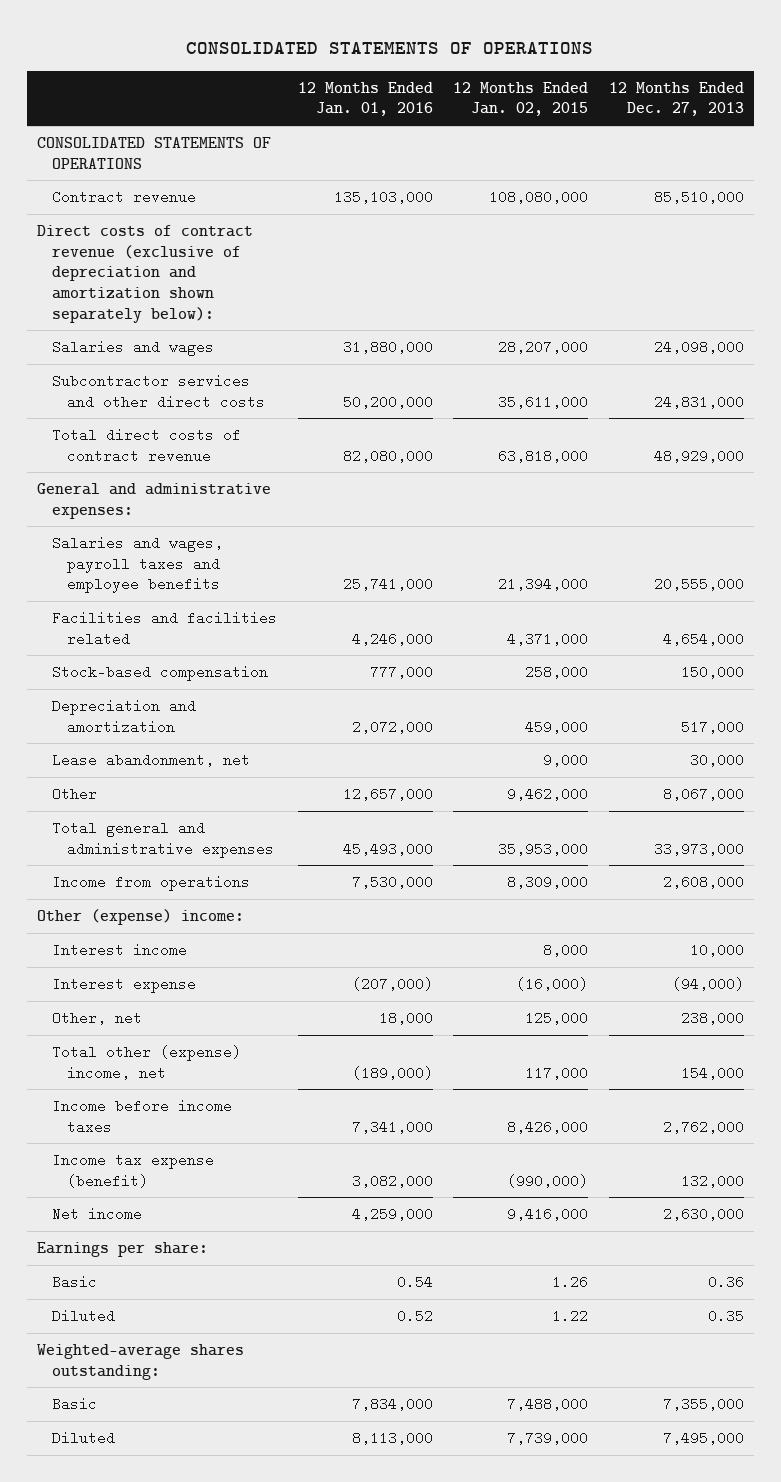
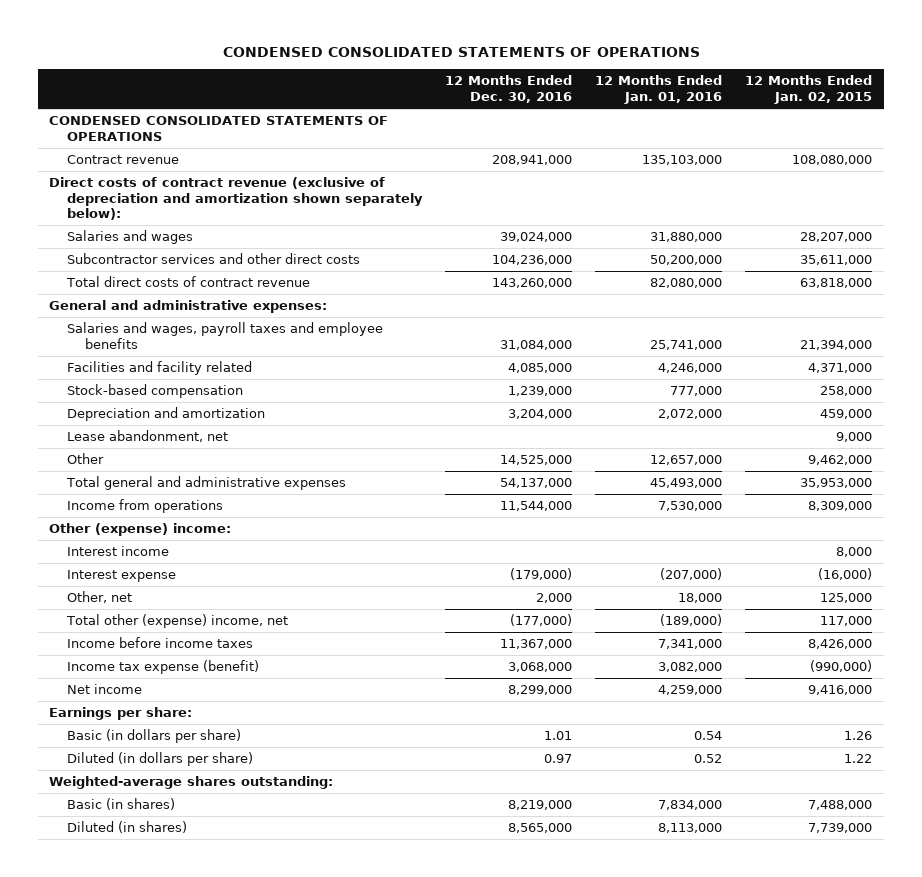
- CONSOLIDATED STATEMENTS OF OPERATIONS
+ CONDENSED CONSOLIDATED STATEMENTS OF OPERATIONS
- | 12 Months Ended Jan. 01, 2016 | 12 Months Ended Jan. 02, 2015 | 12 Months Ended Dec. 27, 2013
+ | 12 Months Ended Dec. 30, 2016 | 12 Months Ended Jan. 01, 2016 | 12 Months Ended Jan. 02, 2015
- CONSOLIDATED STATEMENTS OF OPERATIONS
+ CONDENSED CONSOLIDATED STATEMENTS OF OPERATIONS
- Facilities and facilities related | 4,246,000 | 4,371,000 | 4,654,000
+ Facilities and facility related | 4,085,000 | 4,246,000 | 4,371,000
- Basic | 0.54 | 1.26 | 0.36
- Diluted | 0.52 | 1.22 | 0.35
+ Basic (in dollars per share) | 1.01 | 0.54 | 1.26
+ Diluted (in dollars per share) | 0.97 | 0.52 | 1.22
- Basic | 7,834,000 | 7,488,000 | 7,355,000
- Diluted | 8,113,000 | 7,739,000 | 7,495,000
+ Basic (in shares) | 8,219,000 | 7,834,000 | 7,488,000
+ Diluted (in shares) | 8,565,000 | 8,113,000 | 7,739,000

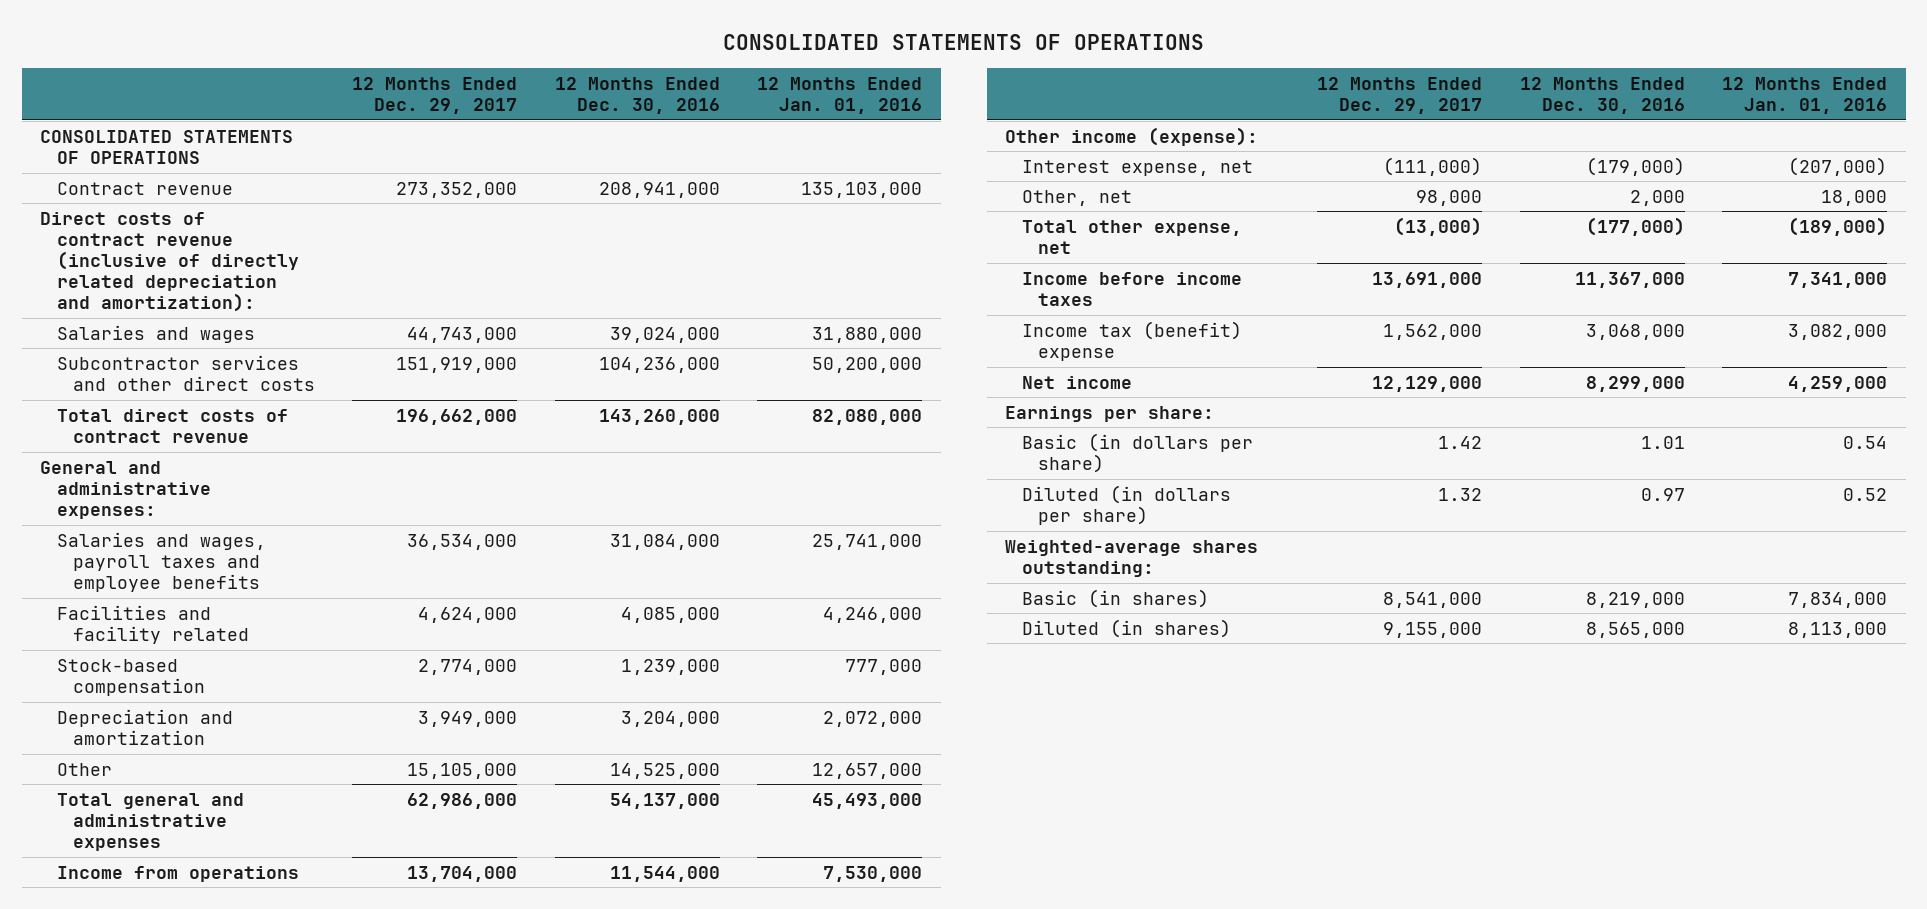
- CONDENSED CONSOLIDATED STATEMENTS OF OPERATIONS
+ CONSOLIDATED STATEMENTS OF OPERATIONS
- | 12 Months Ended Dec. 30, 2016 | 12 Months Ended Jan. 01, 2016 | 12 Months Ended Jan. 02, 2015
+ | 12 Months Ended Dec. 29, 2017 | 12 Months Ended Dec. 30, 2016 | 12 Months Ended Jan. 01, 2016
- CONDENSED CONSOLIDATED STATEMENTS OF OPERATIONS
+ CONSOLIDATED STATEMENTS OF OPERATIONS
- Direct costs of contract revenue (exclusive of depreciation and amortization shown separately below):
+ Direct costs of contract revenue (inclusive of directly related depreciation and amortization):
- Lease abandonment, net | | | 9,000
- Other (expense) income:
- Interest income | | | 8,000
- Interest expense | (179,000) | (207,000) | (16,000)
+ Other income (expense):
+ Interest expense, net | (111,000) | (179,000) | (207,000)
- Total other (expense) income, net | (177,000) | (189,000) | 117,000
+ Total other expense, net | (13,000) | (177,000) | (189,000)
- Income tax expense (benefit) | 3,068,000 | 3,082,000 | (990,000)
+ Income tax (benefit) expense | 1,562,000 | 3,068,000 | 3,082,000

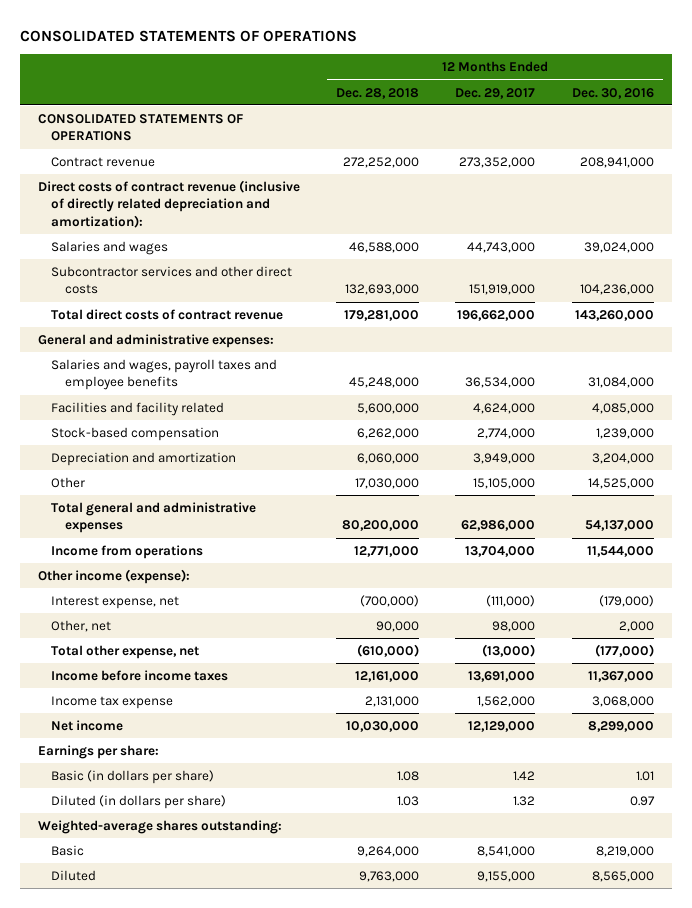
- | 12 Months Ended Dec. 29, 2017 | 12 Months Ended Dec. 30, 2016 | 12 Months Ended Jan. 01, 2016
+ | 12 Months Ended Dec. 28, 2018 | 12 Months Ended Dec. 29, 2017 | 12 Months Ended Dec. 30, 2016
- Income tax (benefit) expense | 1,562,000 | 3,068,000 | 3,082,000
+ Income tax expense | 2,131,000 | 1,562,000 | 3,068,000
- Basic (in shares) | 8,541,000 | 8,219,000 | 7,834,000
- Diluted (in shares) | 9,155,000 | 8,565,000 | 8,113,000
+ Basic | 9,264,000 | 8,541,000 | 8,219,000
+ Diluted | 9,763,000 | 9,155,000 | 8,565,000

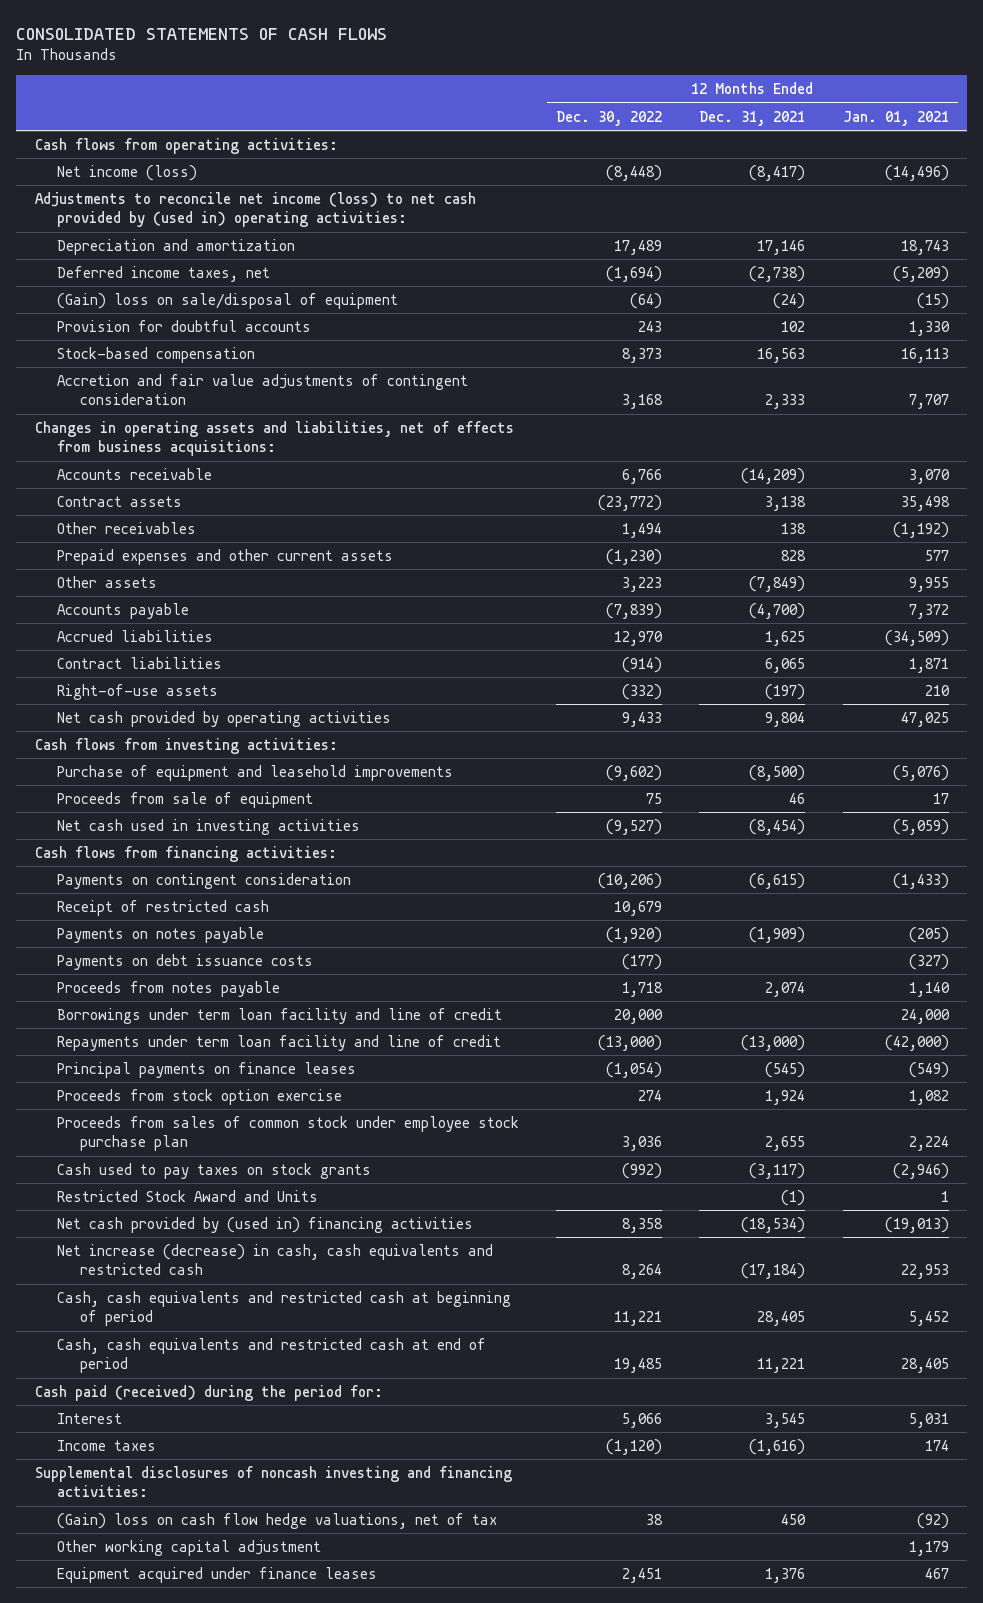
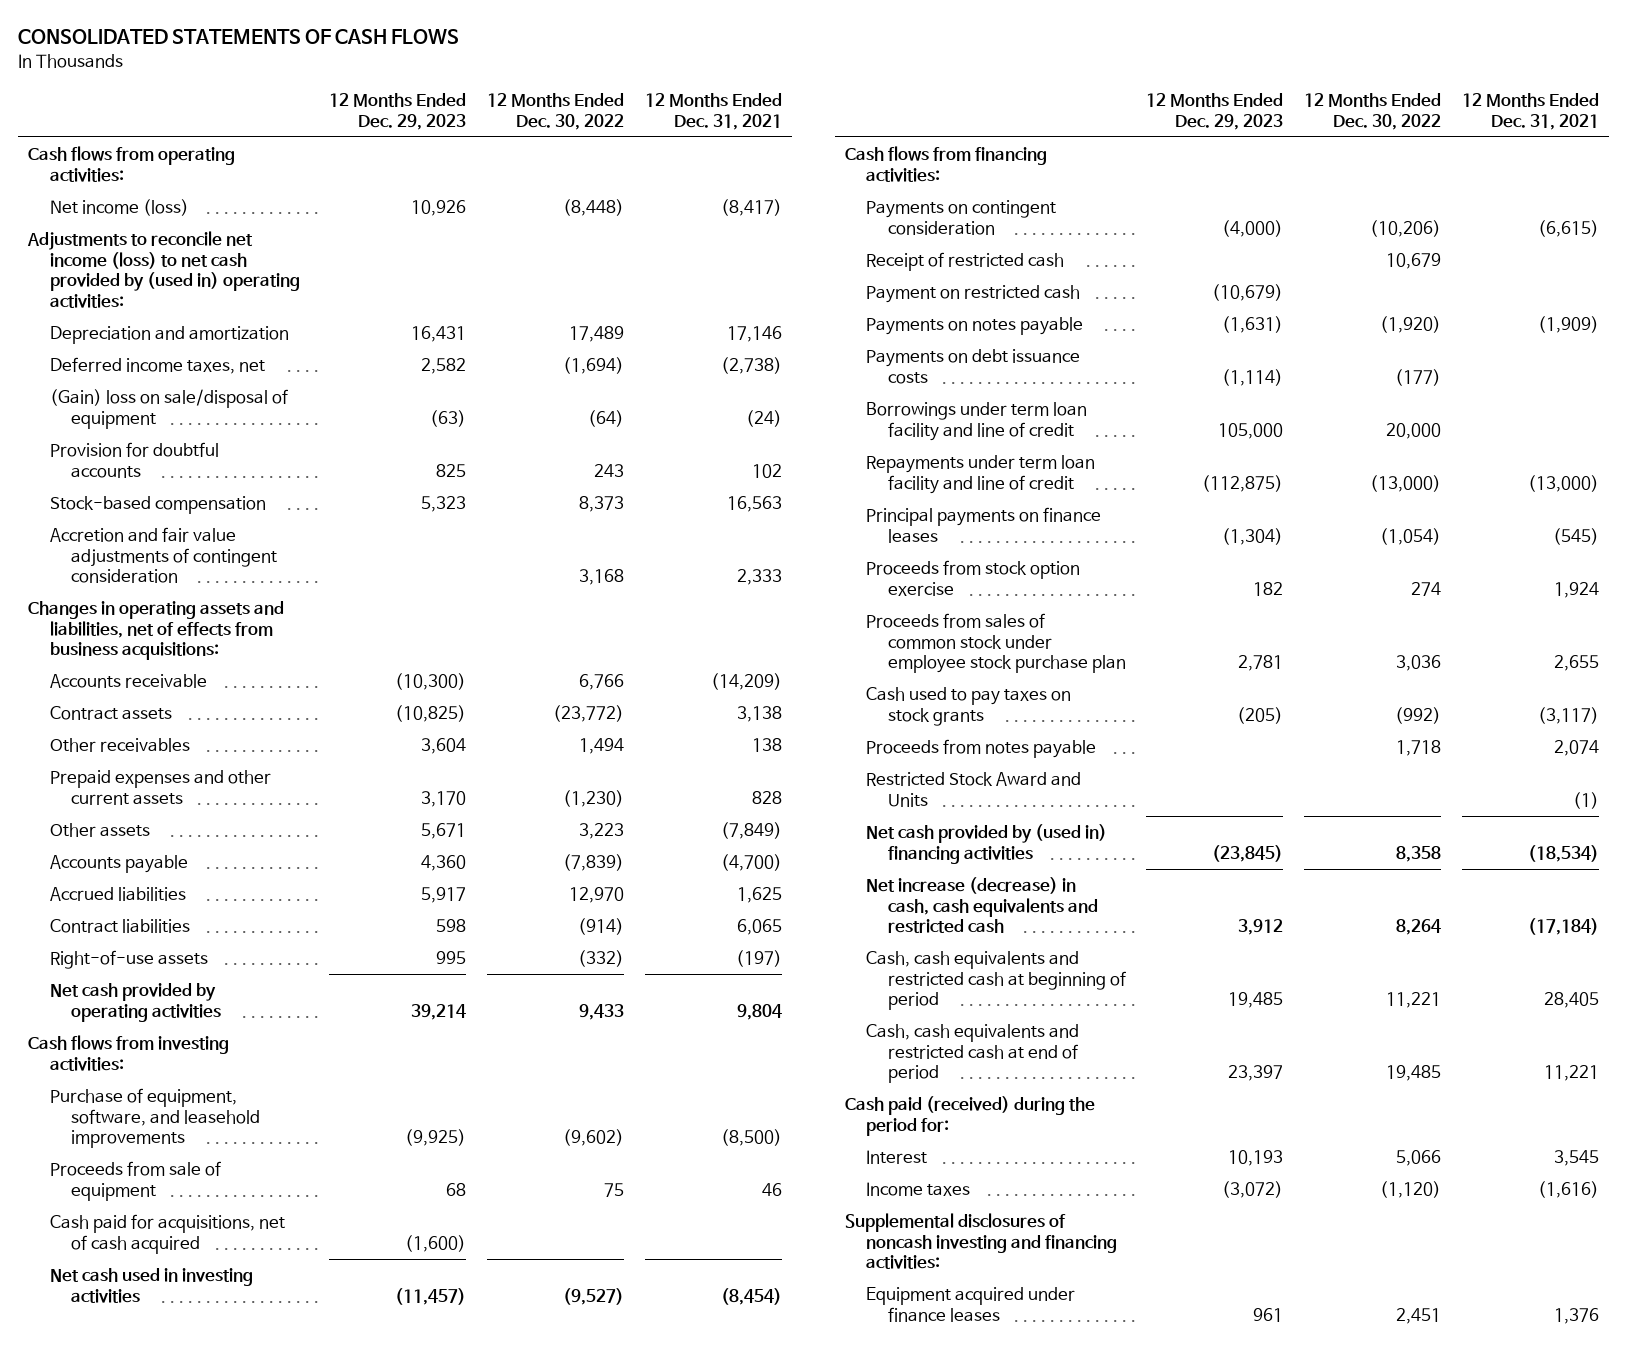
- | 12 Months Ended Dec. 30, 2022 | 12 Months Ended Dec. 31, 2021 | 12 Months Ended Jan. 01, 2021
+ | 12 Months Ended Dec. 29, 2023 | 12 Months Ended Dec. 30, 2022 | 12 Months Ended Dec. 31, 2021
- Purchase of equipment and leasehold improvements | (9,602) | (8,500) | (5,076)
+ Purchase of equipment, software, and leasehold improvements | (9,925) | (9,602) | (8,500)
+ Cash paid for acquisitions, net of cash acquired | (1,600) | |
+ Payment on restricted cash | (10,679) | |
moved down: Proceeds from notes payable | | 1,718 | 2,074
- (Gain) loss on cash flow hedge valuations, net of tax | 38 | 450 | (92)
- Other working capital adjustment | | | 1,179

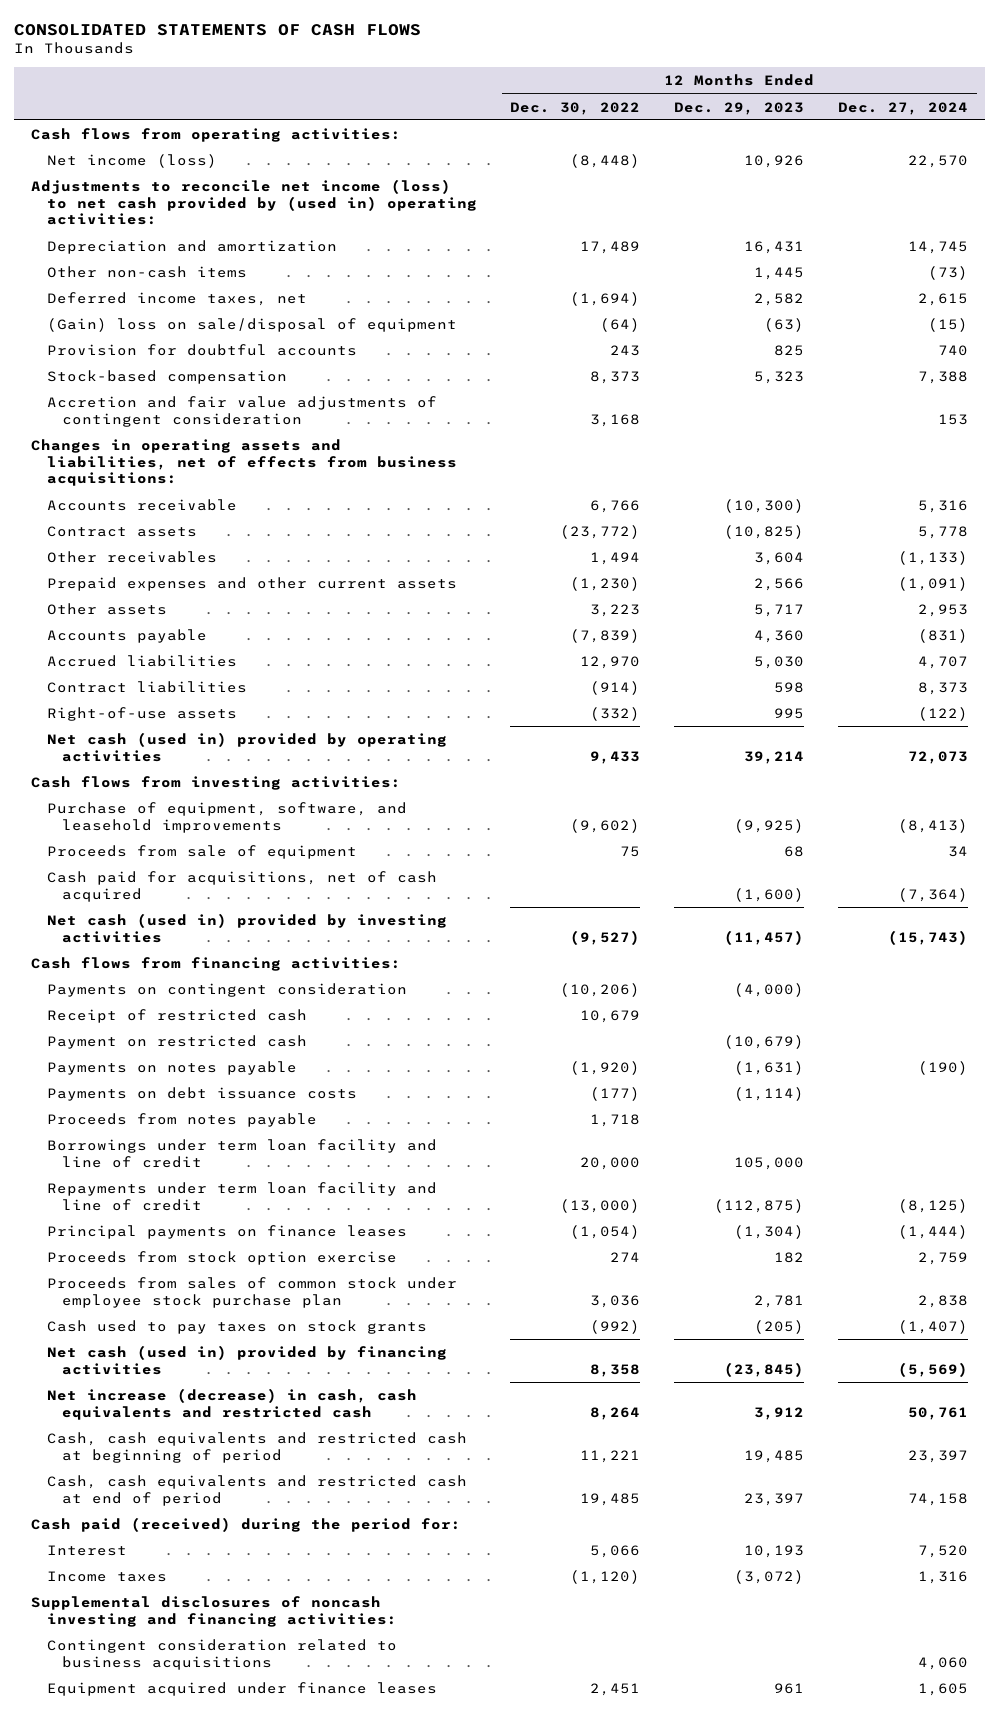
- | 12 Months Ended Dec. 29, 2023 | 12 Months Ended Dec. 30, 2022 | 12 Months Ended Dec. 31, 2021
+ | 12 Months Ended Dec. 30, 2022 | 12 Months Ended Dec. 29, 2023 | 12 Months Ended Dec. 27, 2024
+ Other non-cash items | | 1,445 | (73)
- Prepaid expenses and other current assets | 3,170 | (1,230) | 828
- Other assets | 5,671 | 3,223 | (7,849)
+ Prepaid expenses and other current assets | (1,230) | 2,566 | (1,091)
+ Other assets | 3,223 | 5,717 | 2,953
- Accrued liabilities | 5,917 | 12,970 | 1,625
+ Accrued liabilities | 12,970 | 5,030 | 4,707
- Net cash provided by operating activities | 39,214 | 9,433 | 9,804
+ Net cash (used in) provided by operating activities | 9,433 | 39,214 | 72,073
- Net cash used in investing activities | (11,457) | (9,527) | (8,454)
+ Net cash (used in) provided by investing activities | (9,527) | (11,457) | (15,743)
moved up: Proceeds from notes payable | 1,718 | |
- Restricted Stock Award and Units | | | (1)
- Net cash provided by (used in) financing activities | (23,845) | 8,358 | (18,534)
+ Net cash (used in) provided by financing activities | 8,358 | (23,845) | (5,569)
+ Contingent consideration related to business acquisitions | | | 4,060

